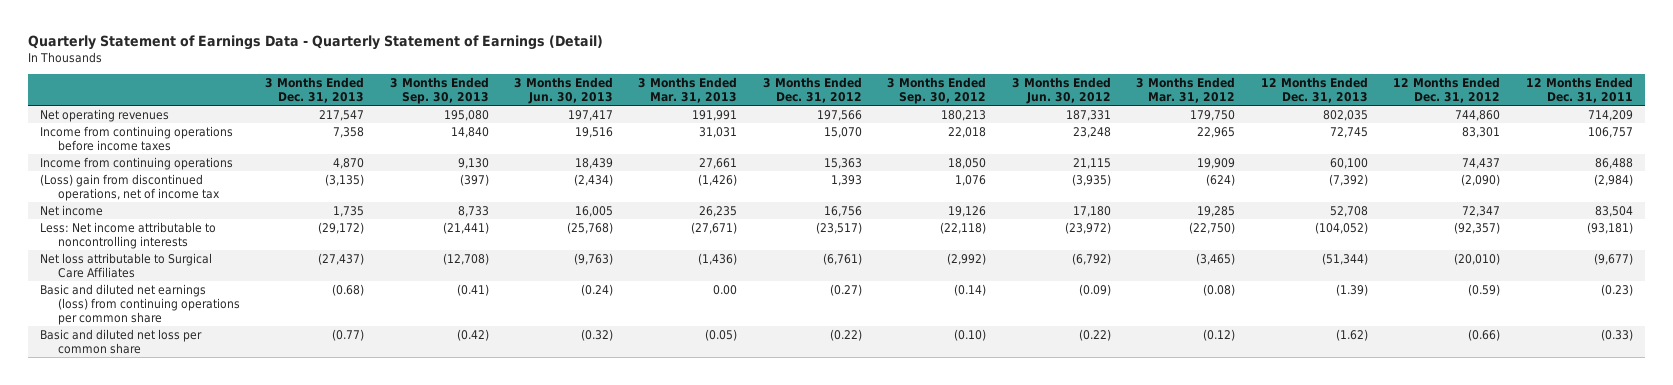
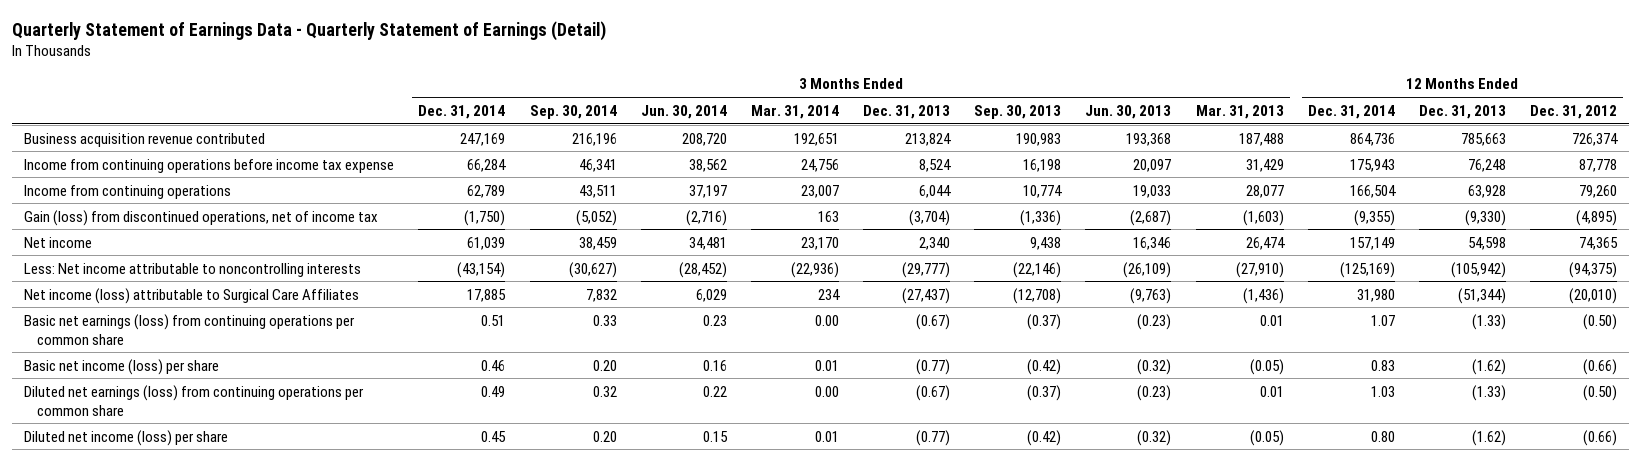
- | 3 Months Ended Dec. 31, 2013 | 3 Months Ended Sep. 30, 2013 | 3 Months Ended Jun. 30, 2013 | 3 Months Ended Mar. 31, 2013 | 3 Months Ended Dec. 31, 2012 | 3 Months Ended Sep. 30, 2012 | 3 Months Ended Jun. 30, 2012 | 3 Months Ended Mar. 31, 2012 | 12 Months Ended Dec. 31, 2013 | 12 Months Ended Dec. 31, 2012 | 12 Months Ended Dec. 31, 2011
+ | 3 Months Ended Dec. 31, 2014 | 3 Months Ended Sep. 30, 2014 | 3 Months Ended Jun. 30, 2014 | 3 Months Ended Mar. 31, 2014 | 3 Months Ended Dec. 31, 2013 | 3 Months Ended Sep. 30, 2013 | 3 Months Ended Jun. 30, 2013 | 3 Months Ended Mar. 31, 2013 | 12 Months Ended Dec. 31, 2014 | 12 Months Ended Dec. 31, 2013 | 12 Months Ended Dec. 31, 2012
- Net operating revenues | 217,547 | 195,080 | 197,417 | 191,991 | 197,566 | 180,213 | 187,331 | 179,750 | 802,035 | 744,860 | 714,209
- Income from continuing operations before income taxes | 7,358 | 14,840 | 19,516 | 31,031 | 15,070 | 22,018 | 23,248 | 22,965 | 72,745 | 83,301 | 106,757
- Income from continuing operations | 4,870 | 9,130 | 18,439 | 27,661 | 15,363 | 18,050 | 21,115 | 19,909 | 60,100 | 74,437 | 86,488
- (Loss) gain from discontinued operations, net of income tax | (3,135) | (397) | (2,434) | (1,426) | 1,393 | 1,076 | (3,935) | (624) | (7,392) | (2,090) | (2,984)
- Net income | 1,735 | 8,733 | 16,005 | 26,235 | 16,756 | 19,126 | 17,180 | 19,285 | 52,708 | 72,347 | 83,504
- Less: Net income attributable to noncontrolling interests | (29,172) | (21,441) | (25,768) | (27,671) | (23,517) | (22,118) | (23,972) | (22,750) | (104,052) | (92,357) | (93,181)
- Net loss attributable to Surgical Care Affiliates | (27,437) | (12,708) | (9,763) | (1,436) | (6,761) | (2,992) | (6,792) | (3,465) | (51,344) | (20,010) | (9,677)
- Basic and diluted net earnings (loss) from continuing operations per common share | (0.68) | (0.41) | (0.24) | 0.00 | (0.27) | (0.14) | (0.09) | (0.08) | (1.39) | (0.59) | (0.23)
- Basic and diluted net loss per common share | (0.77) | (0.42) | (0.32) | (0.05) | (0.22) | (0.10) | (0.22) | (0.12) | (1.62) | (0.66) | (0.33)
+ Business acquisition revenue contributed | 247,169 | 216,196 | 208,720 | 192,651 | 213,824 | 190,983 | 193,368 | 187,488 | 864,736 | 785,663 | 726,374
+ Income from continuing operations before income tax expense | 66,284 | 46,341 | 38,562 | 24,756 | 8,524 | 16,198 | 20,097 | 31,429 | 175,943 | 76,248 | 87,778
+ Income from continuing operations | 62,789 | 43,511 | 37,197 | 23,007 | 6,044 | 10,774 | 19,033 | 28,077 | 166,504 | 63,928 | 79,260
+ Gain (loss) from discontinued operations, net of income tax | (1,750) | (5,052) | (2,716) | 163 | (3,704) | (1,336) | (2,687) | (1,603) | (9,355) | (9,330) | (4,895)
+ Net income | 61,039 | 38,459 | 34,481 | 23,170 | 2,340 | 9,438 | 16,346 | 26,474 | 157,149 | 54,598 | 74,365
+ Less: Net income attributable to noncontrolling interests | (43,154) | (30,627) | (28,452) | (22,936) | (29,777) | (22,146) | (26,109) | (27,910) | (125,169) | (105,942) | (94,375)
+ Net income (loss) attributable to Surgical Care Affiliates | 17,885 | 7,832 | 6,029 | 234 | (27,437) | (12,708) | (9,763) | (1,436) | 31,980 | (51,344) | (20,010)
+ Basic net earnings (loss) from continuing operations per common share | 0.51 | 0.33 | 0.23 | 0.00 | (0.67) | (0.37) | (0.23) | 0.01 | 1.07 | (1.33) | (0.50)
+ Basic net income (loss) per share | 0.46 | 0.20 | 0.16 | 0.01 | (0.77) | (0.42) | (0.32) | (0.05) | 0.83 | (1.62) | (0.66)
+ Diluted net earnings (loss) from continuing operations per common share | 0.49 | 0.32 | 0.22 | 0.00 | (0.67) | (0.37) | (0.23) | 0.01 | 1.03 | (1.33) | (0.50)
+ Diluted net income (loss) per share | 0.45 | 0.20 | 0.15 | 0.01 | (0.77) | (0.42) | (0.32) | (0.05) | 0.80 | (1.62) | (0.66)

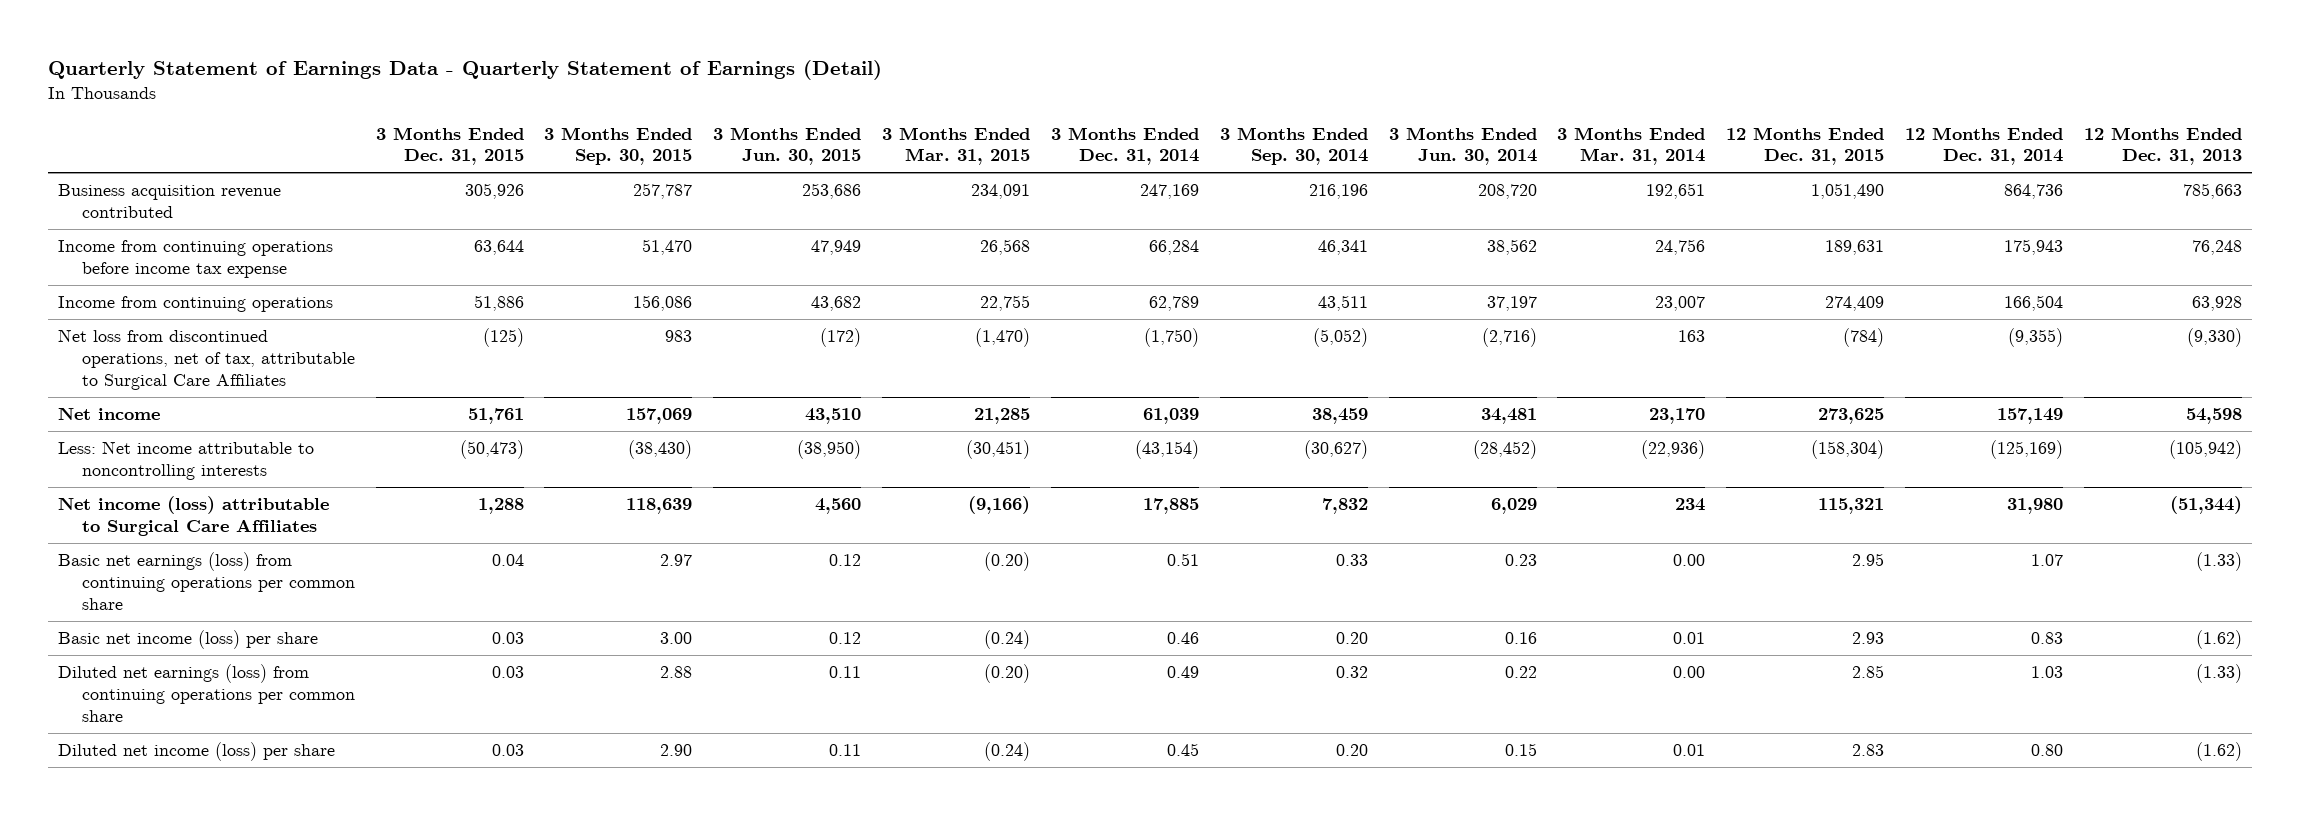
- | 3 Months Ended Dec. 31, 2014 | 3 Months Ended Sep. 30, 2014 | 3 Months Ended Jun. 30, 2014 | 3 Months Ended Mar. 31, 2014 | 3 Months Ended Dec. 31, 2013 | 3 Months Ended Sep. 30, 2013 | 3 Months Ended Jun. 30, 2013 | 3 Months Ended Mar. 31, 2013 | 12 Months Ended Dec. 31, 2014 | 12 Months Ended Dec. 31, 2013 | 12 Months Ended Dec. 31, 2012
+ | 3 Months Ended Dec. 31, 2015 | 3 Months Ended Sep. 30, 2015 | 3 Months Ended Jun. 30, 2015 | 3 Months Ended Mar. 31, 2015 | 3 Months Ended Dec. 31, 2014 | 3 Months Ended Sep. 30, 2014 | 3 Months Ended Jun. 30, 2014 | 3 Months Ended Mar. 31, 2014 | 12 Months Ended Dec. 31, 2015 | 12 Months Ended Dec. 31, 2014 | 12 Months Ended Dec. 31, 2013
- Gain (loss) from discontinued operations, net of income tax | (1,750) | (5,052) | (2,716) | 163 | (3,704) | (1,336) | (2,687) | (1,603) | (9,355) | (9,330) | (4,895)
+ Net loss from discontinued operations, net of tax, attributable to Surgical Care Affiliates | (125) | 983 | (172) | (1,470) | (1,750) | (5,052) | (2,716) | 163 | (784) | (9,355) | (9,330)

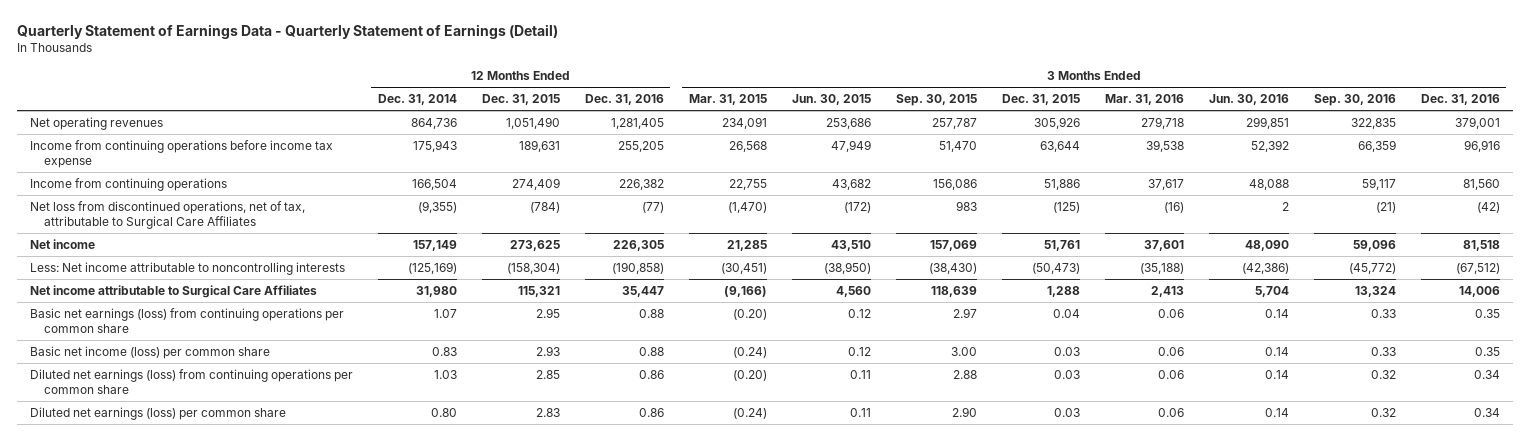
- | 3 Months Ended Dec. 31, 2015 | 3 Months Ended Sep. 30, 2015 | 3 Months Ended Jun. 30, 2015 | 3 Months Ended Mar. 31, 2015 | 3 Months Ended Dec. 31, 2014 | 3 Months Ended Sep. 30, 2014 | 3 Months Ended Jun. 30, 2014 | 3 Months Ended Mar. 31, 2014 | 12 Months Ended Dec. 31, 2015 | 12 Months Ended Dec. 31, 2014 | 12 Months Ended Dec. 31, 2013
+ | 12 Months Ended Dec. 31, 2014 | 12 Months Ended Dec. 31, 2015 | 12 Months Ended Dec. 31, 2016 | 3 Months Ended Mar. 31, 2015 | 3 Months Ended Jun. 30, 2015 | 3 Months Ended Sep. 30, 2015 | 3 Months Ended Dec. 31, 2015 | 3 Months Ended Mar. 31, 2016 | 3 Months Ended Jun. 30, 2016 | 3 Months Ended Sep. 30, 2016 | 3 Months Ended Dec. 31, 2016
- Business acquisition revenue contributed | 305,926 | 257,787 | 253,686 | 234,091 | 247,169 | 216,196 | 208,720 | 192,651 | 1,051,490 | 864,736 | 785,663
+ Net operating revenues | 864,736 | 1,051,490 | 1,281,405 | 234,091 | 253,686 | 257,787 | 305,926 | 279,718 | 299,851 | 322,835 | 379,001
- Net income (loss) attributable to Surgical Care Affiliates | 1,288 | 118,639 | 4,560 | (9,166) | 17,885 | 7,832 | 6,029 | 234 | 115,321 | 31,980 | (51,344)
+ Net income attributable to Surgical Care Affiliates | 31,980 | 115,321 | 35,447 | (9,166) | 4,560 | 118,639 | 1,288 | 2,413 | 5,704 | 13,324 | 14,006
- Basic net income (loss) per share | 0.03 | 3.00 | 0.12 | (0.24) | 0.46 | 0.20 | 0.16 | 0.01 | 2.93 | 0.83 | (1.62)
+ Basic net income (loss) per common share | 0.83 | 2.93 | 0.88 | (0.24) | 0.12 | 3.00 | 0.03 | 0.06 | 0.14 | 0.33 | 0.35
- Diluted net income (loss) per share | 0.03 | 2.90 | 0.11 | (0.24) | 0.45 | 0.20 | 0.15 | 0.01 | 2.83 | 0.80 | (1.62)
+ Diluted net earnings (loss) per common share | 0.80 | 2.83 | 0.86 | (0.24) | 0.11 | 2.90 | 0.03 | 0.06 | 0.14 | 0.32 | 0.34

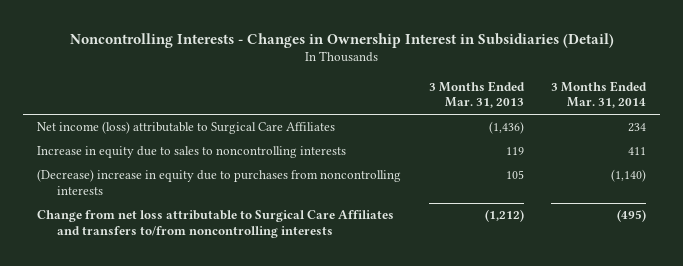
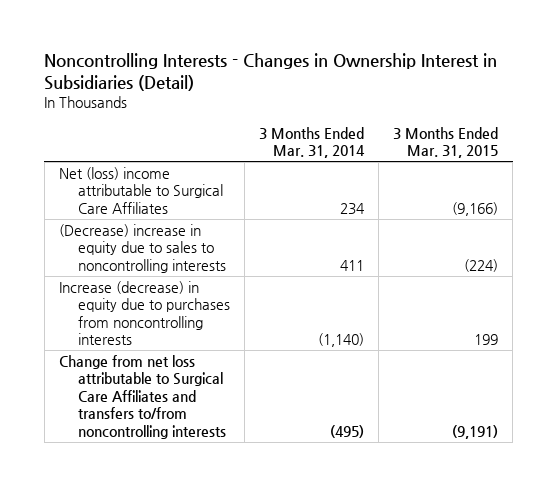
- | 3 Months Ended Mar. 31, 2013 | 3 Months Ended Mar. 31, 2014
+ | 3 Months Ended Mar. 31, 2014 | 3 Months Ended Mar. 31, 2015
- Net income (loss) attributable to Surgical Care Affiliates | (1,436) | 234
- Increase in equity due to sales to noncontrolling interests | 119 | 411
- (Decrease) increase in equity due to purchases from noncontrolling interests | 105 | (1,140)
+ Net (loss) income attributable to Surgical Care Affiliates | 234 | (9,166)
+ (Decrease) increase in equity due to sales to noncontrolling interests | 411 | (224)
+ Increase (decrease) in equity due to purchases from noncontrolling interests | (1,140) | 199

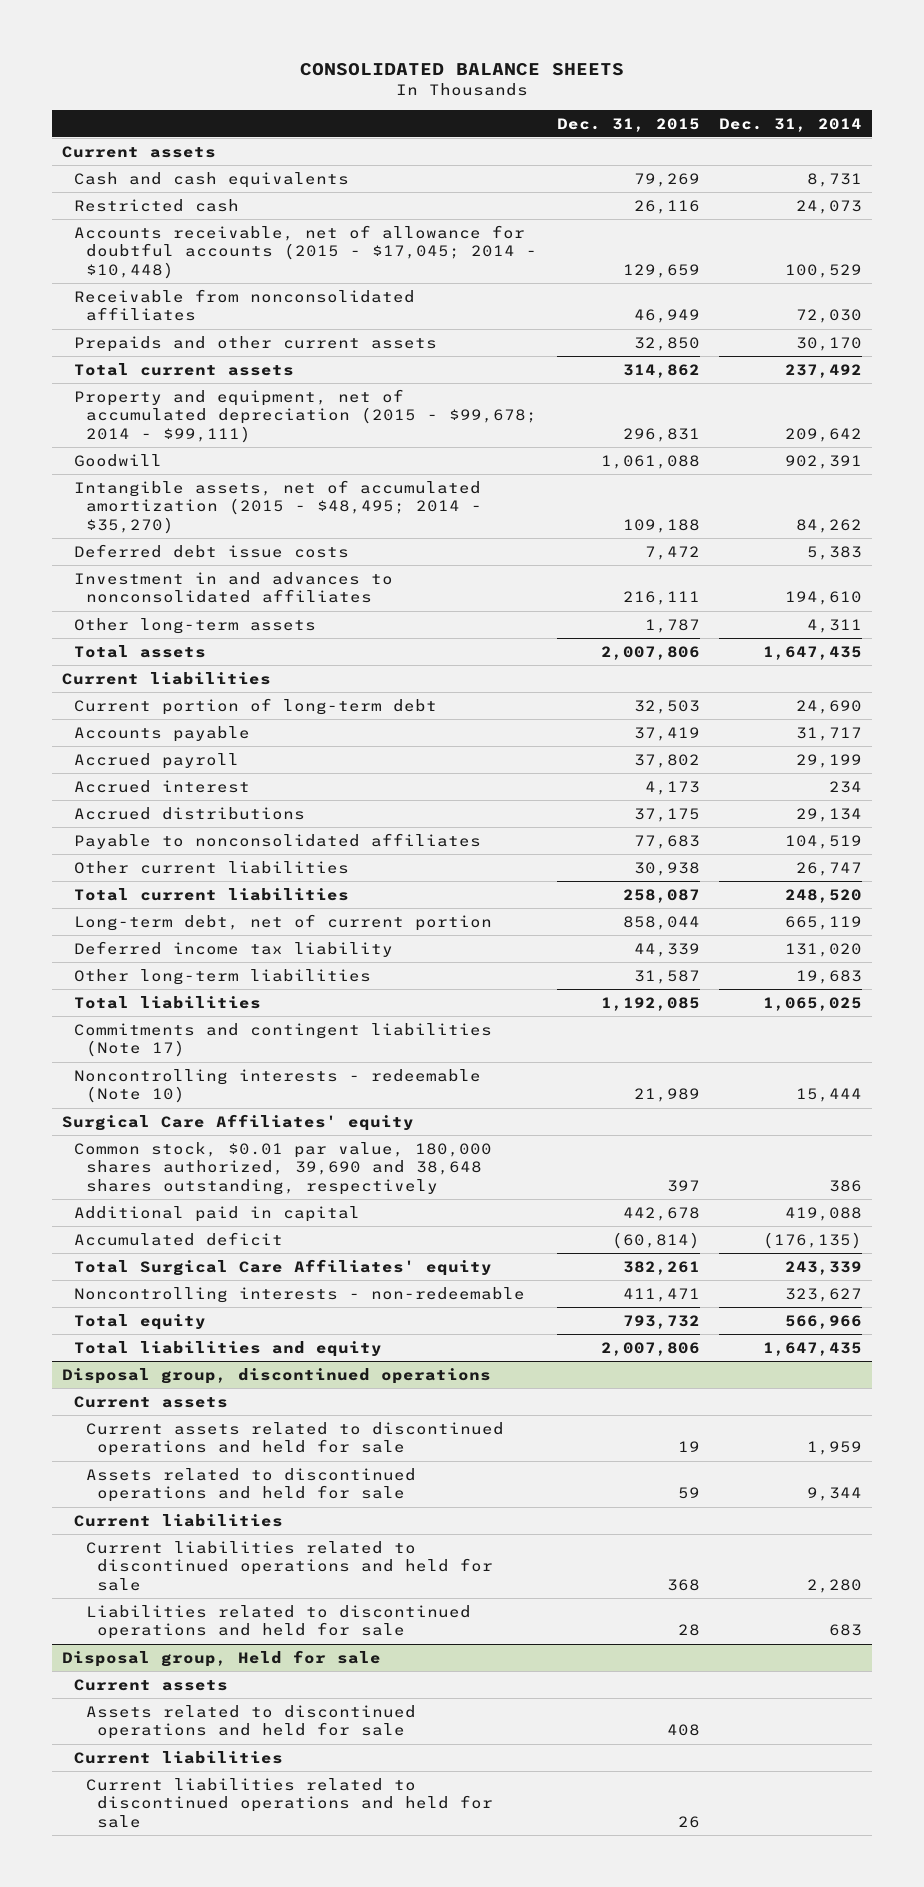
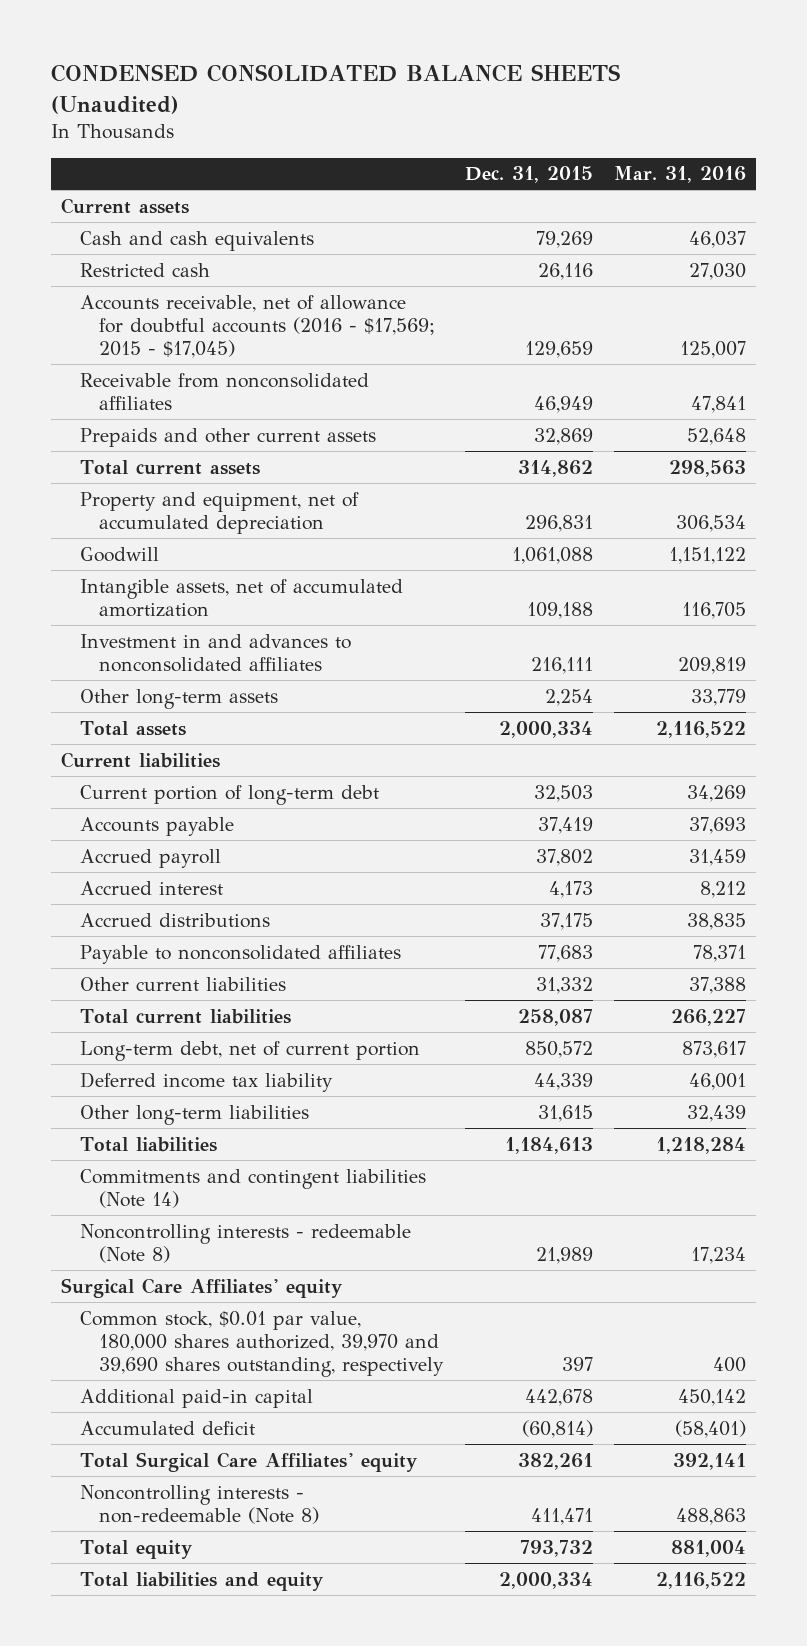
- CONSOLIDATED BALANCE SHEETS
+ CONDENSED CONSOLIDATED BALANCE SHEETS (Unaudited)
- | Dec. 31, 2015 | Dec. 31, 2014
+ | Dec. 31, 2015 | Mar. 31, 2016
- Accounts receivable, net of allowance for doubtful accounts (2015 - $17,045; 2014 - $10,448) | 129,659 | 100,529
+ Accounts receivable, net of allowance for doubtful accounts (2016 - $17,569; 2015 - $17,045) | 129,659 | 125,007
- Prepaids and other current assets | 32,850 | 30,170
+ Prepaids and other current assets | 32,869 | 52,648
- Property and equipment, net of accumulated depreciation (2015 - $99,678; 2014 - $99,111) | 296,831 | 209,642
+ Property and equipment, net of accumulated depreciation | 296,831 | 306,534
- Intangible assets, net of accumulated amortization (2015 - $48,495; 2014 - $35,270) | 109,188 | 84,262
- Deferred debt issue costs | 7,472 | 5,383
+ Intangible assets, net of accumulated amortization | 109,188 | 116,705
- Other long-term assets | 1,787 | 4,311
- Total assets | 2,007,806 | 1,647,435
+ Other long-term assets | 2,254 | 33,779
+ Total assets | 2,000,334 | 2,116,522
- Other current liabilities | 30,938 | 26,747
+ Other current liabilities | 31,332 | 37,388
- Long-term debt, net of current portion | 858,044 | 665,119
+ Long-term debt, net of current portion | 850,572 | 873,617
- Other long-term liabilities | 31,587 | 19,683
- Total liabilities | 1,192,085 | 1,065,025
- Commitments and contingent liabilities (Note 17)
- Noncontrolling interests - redeemable (Note 10) | 21,989 | 15,444
+ Other long-term liabilities | 31,615 | 32,439
+ Total liabilities | 1,184,613 | 1,218,284
+ Commitments and contingent liabilities (Note 14)
+ Noncontrolling interests - redeemable (Note 8) | 21,989 | 17,234
- Common stock, $0.01 par value, 180,000 shares authorized, 39,690 and 38,648 shares outstanding, respectively | 397 | 386
- Additional paid in capital | 442,678 | 419,088
+ Common stock, $0.01 par value, 180,000 shares authorized, 39,970 and 39,690 shares outstanding, respectively | 397 | 400
+ Additional paid-in capital | 442,678 | 450,142
- Noncontrolling interests - non-redeemable | 411,471 | 323,627
+ Noncontrolling interests - non-redeemable (Note 8) | 411,471 | 488,863
- Total liabilities and equity | 2,007,806 | 1,647,435
- Disposal group, discontinued operations
- Current assets
- Current assets related to discontinued operations and held for sale | 19 | 1,959
- Assets related to discontinued operations and held for sale | 59 | 9,344
- Current liabilities
- Current liabilities related to discontinued operations and held for sale | 368 | 2,280
- Liabilities related to discontinued operations and held for sale | 28 | 683
- Disposal group, Held for sale
- Current assets
- Assets related to discontinued operations and held for sale | 408 |
- Current liabilities
- Current liabilities related to discontinued operations and held for sale | 26 |
+ Total liabilities and equity | 2,000,334 | 2,116,522

